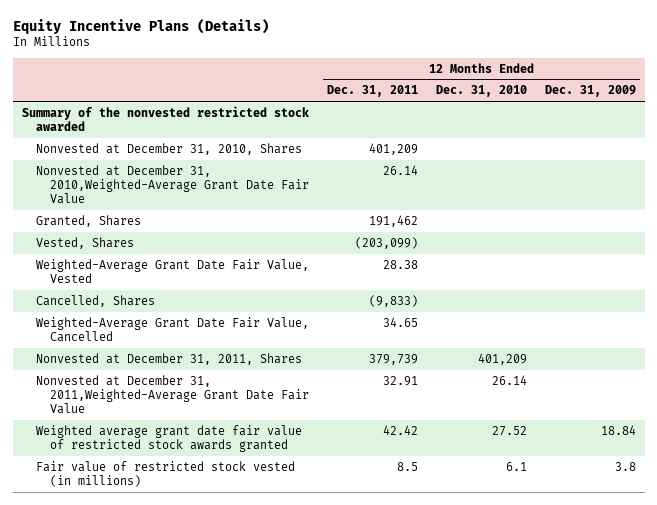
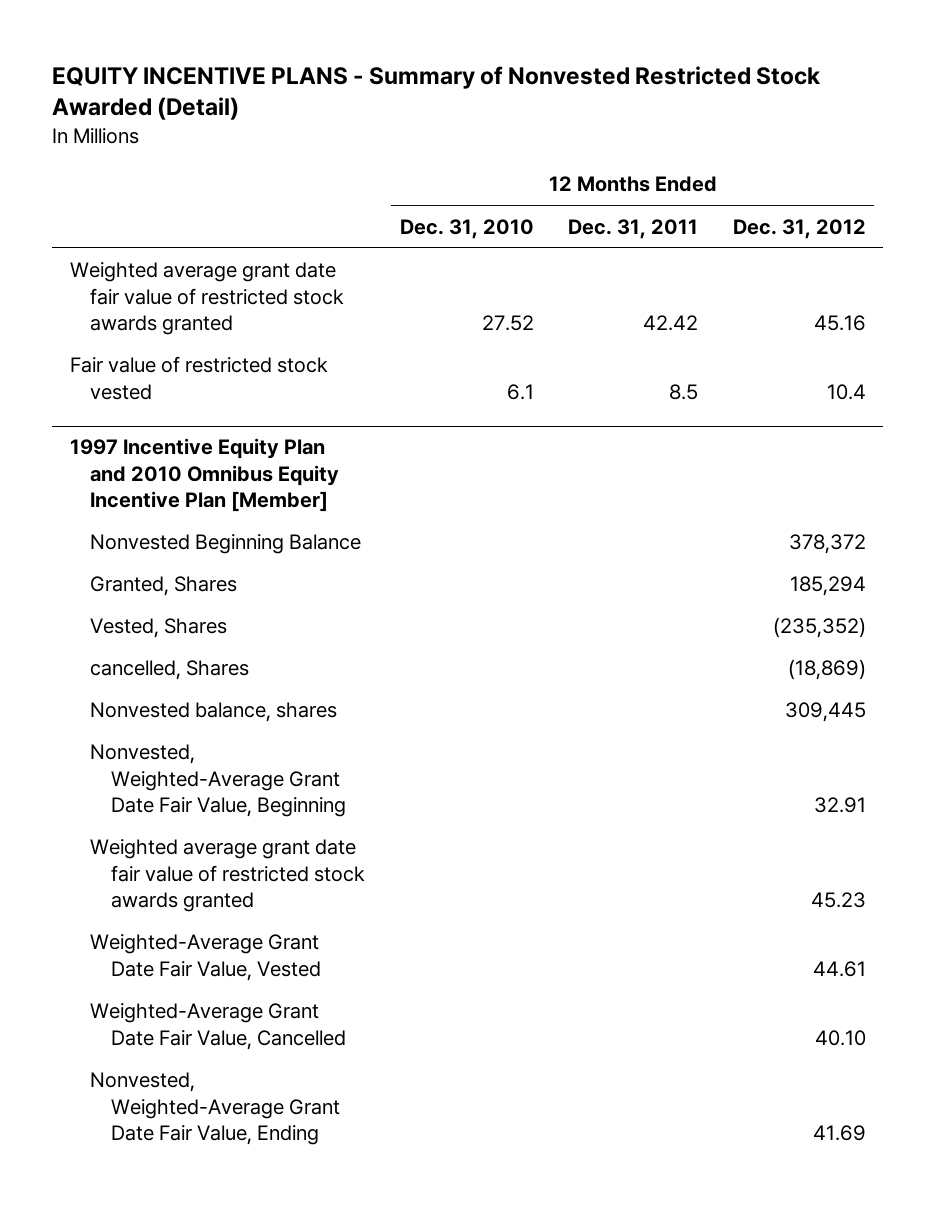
- Equity Incentive Plans (Details)
+ EQUITY INCENTIVE PLANS - Summary of Nonvested Restricted Stock Awarded (Detail)
- | 12 Months Ended Dec. 31, 2011 | 12 Months Ended Dec. 31, 2010 | 12 Months Ended Dec. 31, 2009
+ | 12 Months Ended Dec. 31, 2010 | 12 Months Ended Dec. 31, 2011 | 12 Months Ended Dec. 31, 2012
- Summary of the nonvested restricted stock awarded
- Nonvested at December 31, 2010, Shares | 401,209 | |
- Nonvested at December 31, 2010,Weighted-Average Grant Date Fair Value | 26.14 | |
- Granted, Shares | 191,462 | |
- Vested, Shares | (203,099) | |
- Weighted-Average Grant Date Fair Value, Vested | 28.38 | |
- Cancelled, Shares | (9,833) | |
- Weighted-Average Grant Date Fair Value, Cancelled | 34.65 | |
- Nonvested at December 31, 2011, Shares | 379,739 | 401,209 |
- Nonvested at December 31, 2011,Weighted-Average Grant Date Fair Value | 32.91 | 26.14 |
- Fair value of restricted stock vested (in millions) | 8.5 | 6.1 | 3.8
+ Fair value of restricted stock vested | 6.1 | 8.5 | 10.4
+ 1997 Incentive Equity Plan and 2010 Omnibus Equity Incentive Plan [Member]
+ Nonvested Beginning Balance | | | 378,372
+ Granted, Shares | | | 185,294
+ Vested, Shares | | | (235,352)
+ cancelled, Shares | | | (18,869)
+ Nonvested balance, shares | | | 309,445
+ Nonvested, Weighted-Average Grant Date Fair Value, Beginning | | | 32.91
+ Weighted average grant date fair value of restricted stock awards granted | | | 45.23
+ Weighted-Average Grant Date Fair Value, Vested | | | 44.61
+ Weighted-Average Grant Date Fair Value, Cancelled | | | 40.10
+ Nonvested, Weighted-Average Grant Date Fair Value, Ending | | | 41.69

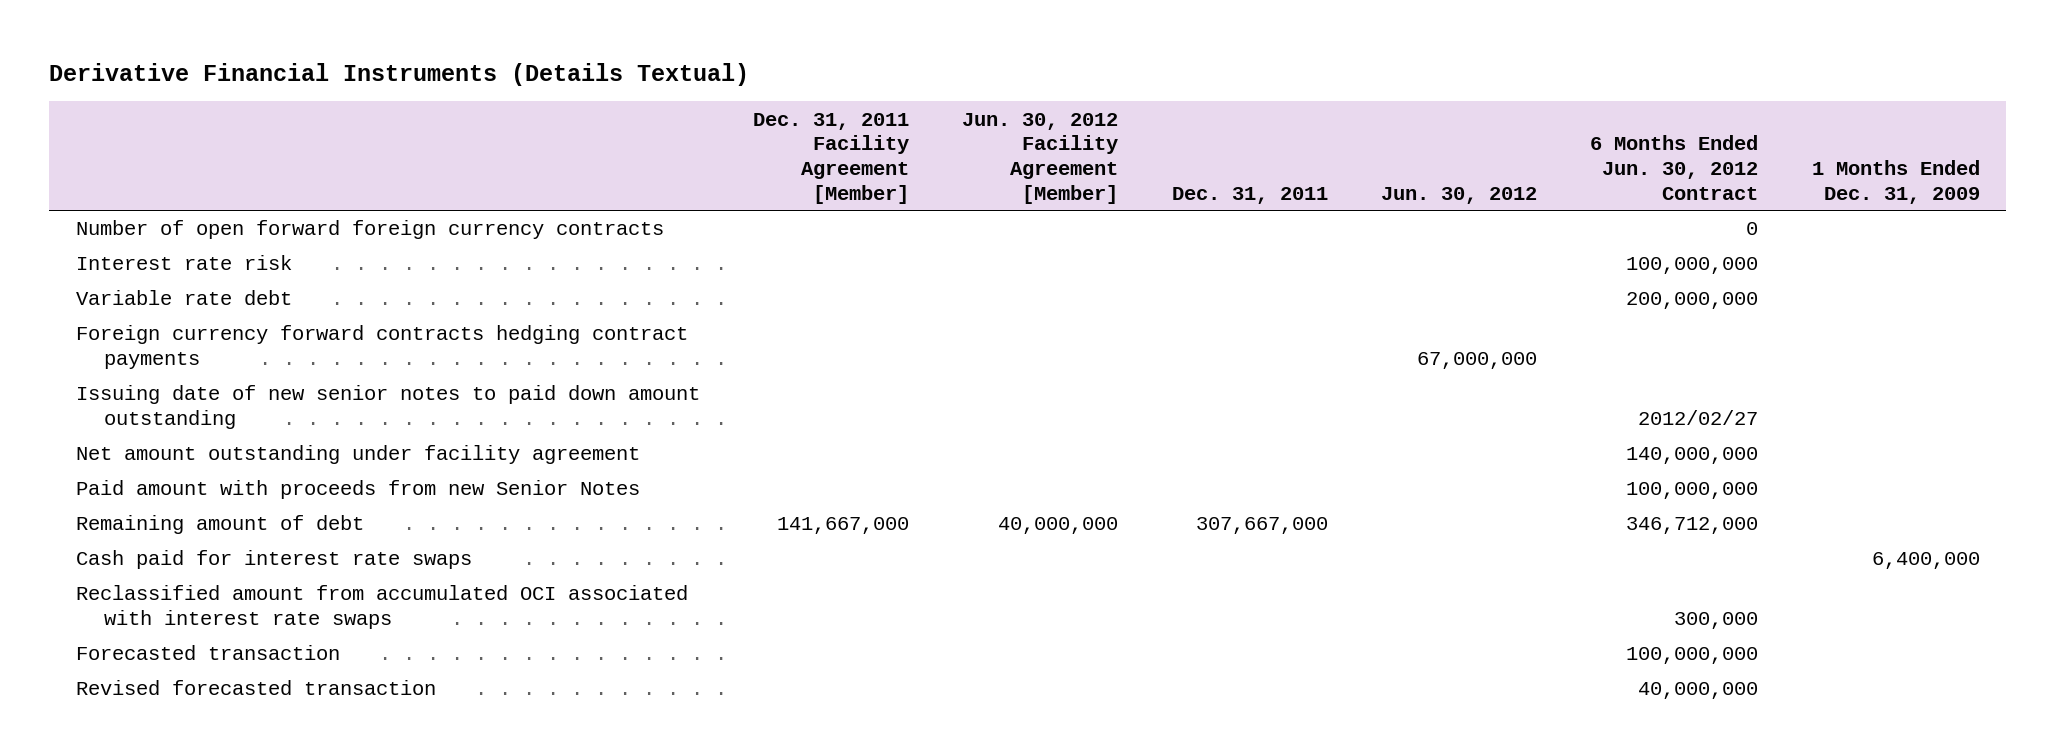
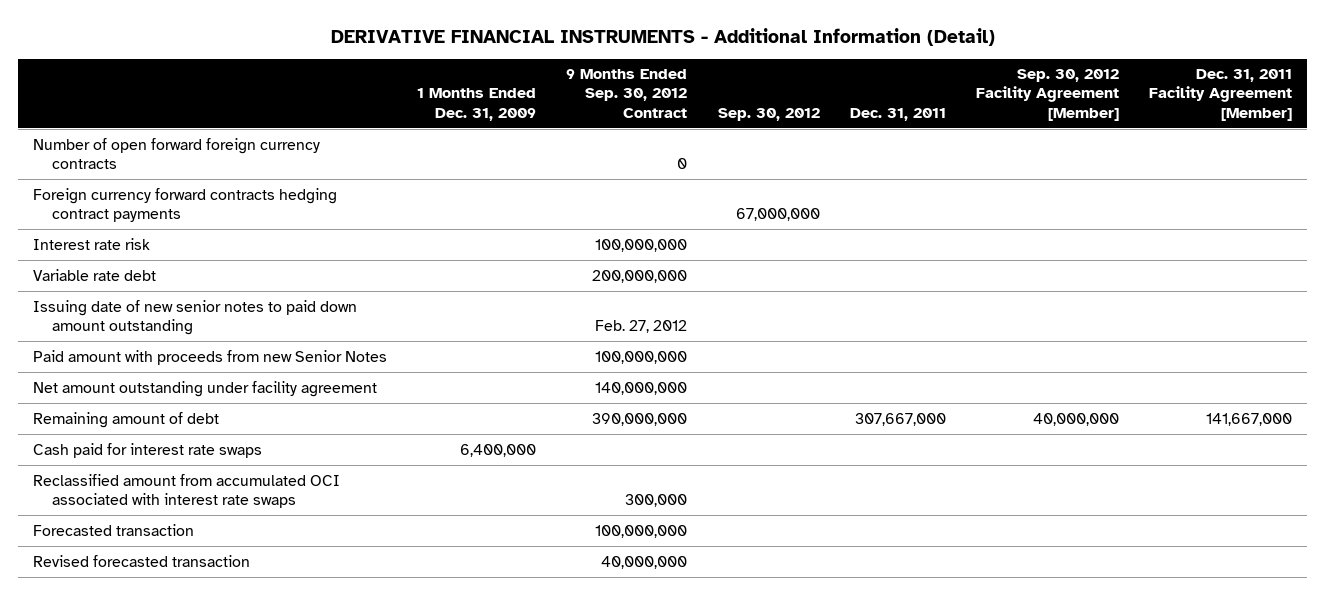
- Derivative Financial Instruments (Details Textual)
+ DERIVATIVE FINANCIAL INSTRUMENTS - Additional Information (Detail)
- | Dec. 31, 2011 Facility Agreement [Member] | Jun. 30, 2012 Facility Agreement [Member] | Dec. 31, 2011 | Jun. 30, 2012 | 6 Months Ended Jun. 30, 2012 Contract | 1 Months Ended Dec. 31, 2009
+ | 1 Months Ended Dec. 31, 2009 | 9 Months Ended Sep. 30, 2012 Contract | Sep. 30, 2012 | Dec. 31, 2011 | Sep. 30, 2012 Facility Agreement [Member] | Dec. 31, 2011 Facility Agreement [Member]
moved up: Foreign currency forward contracts hedging contract payments | | | 67,000,000 | | |
moved down: Net amount outstanding under facility agreement | | 140,000,000 | | | |

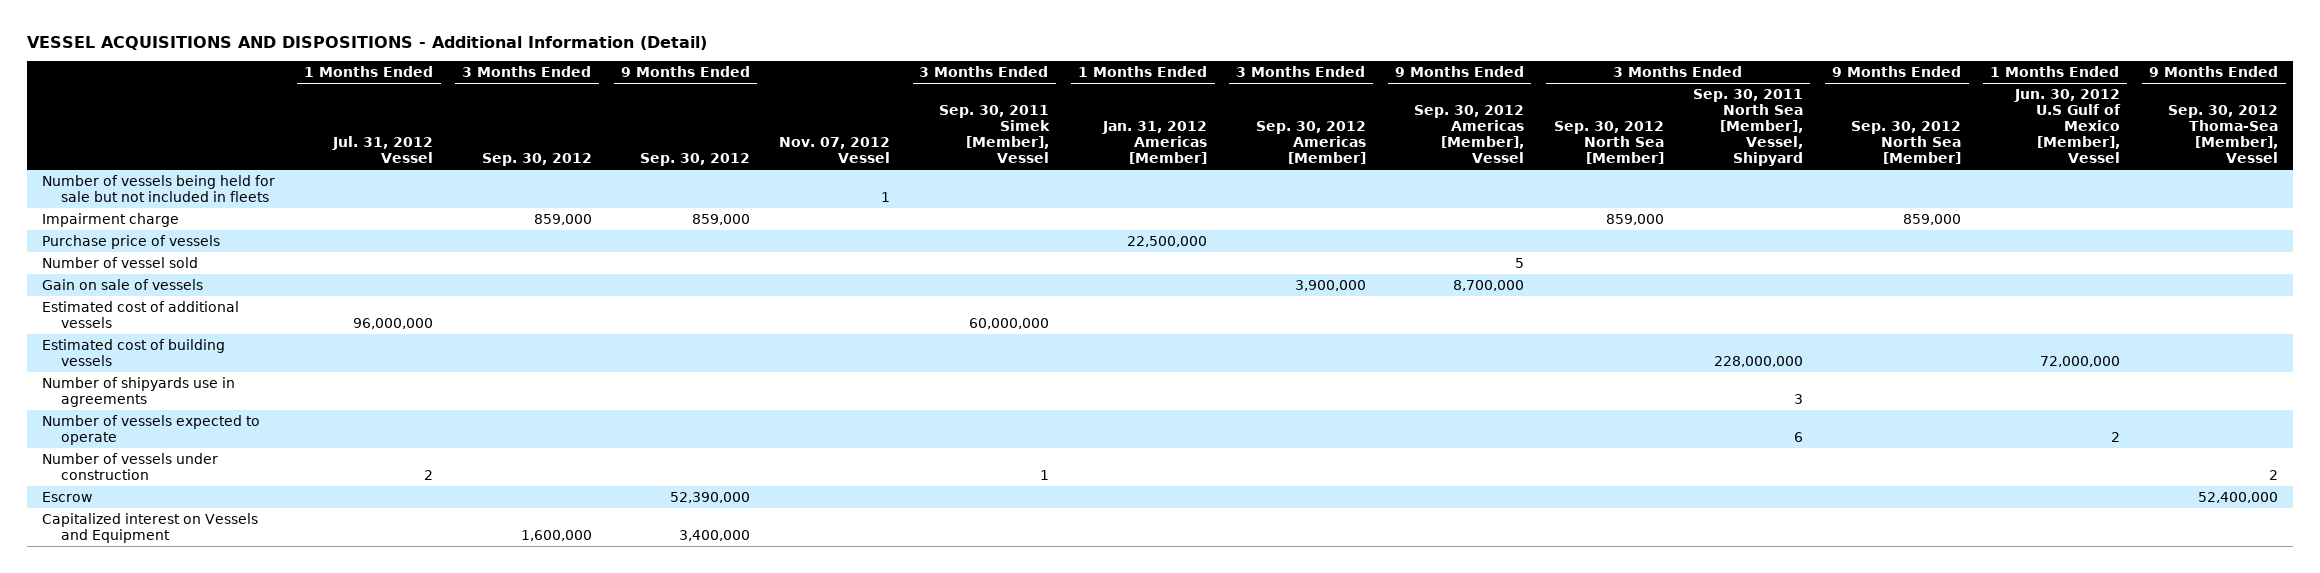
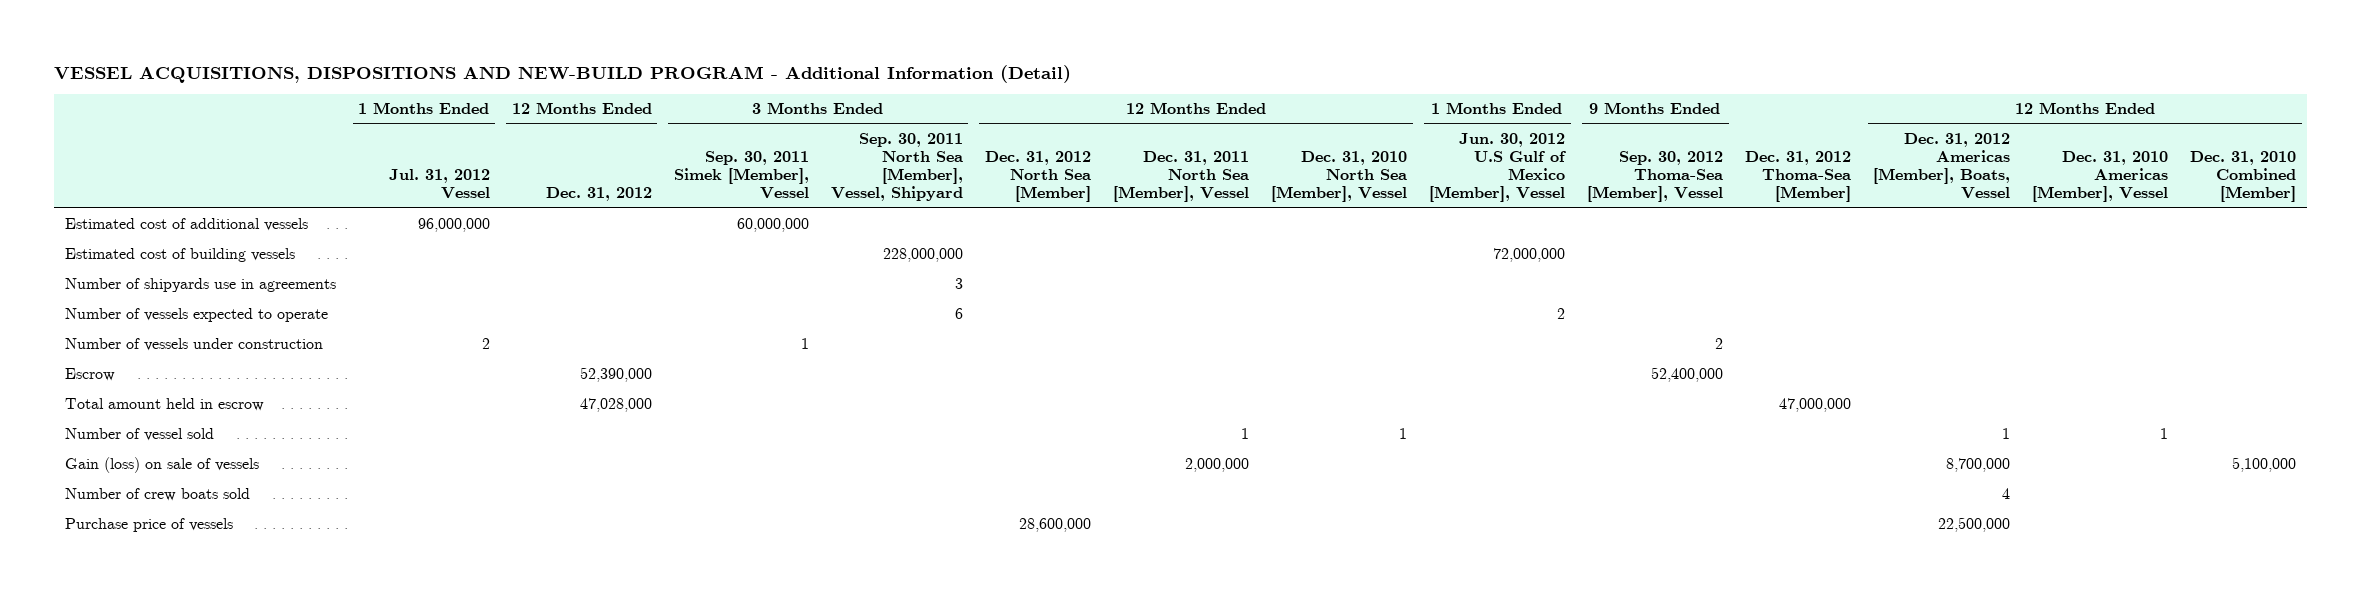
- VESSEL ACQUISITIONS AND DISPOSITIONS - Additional Information (Detail)
+ VESSEL ACQUISITIONS, DISPOSITIONS AND NEW-BUILD PROGRAM - Additional Information (Detail)
- | 1 Months Ended Jul. 31, 2012 Vessel | 3 Months Ended Sep. 30, 2012 | 9 Months Ended Sep. 30, 2012 | Nov. 07, 2012 Vessel | 3 Months Ended Sep. 30, 2011 Simek [Member], Vessel | 1 Months Ended Jan. 31, 2012 Americas [Member] | 3 Months Ended Sep. 30, 2012 Americas [Member] | 9 Months Ended Sep. 30, 2012 Americas [Member], Vessel | 3 Months Ended Sep. 30, 2012 North Sea [Member] | 3 Months Ended Sep. 30, 2011 North Sea [Member], Vessel, Shipyard | 9 Months Ended Sep. 30, 2012 North Sea [Member] | 1 Months Ended Jun. 30, 2012 U.S Gulf of Mexico [Member], Vessel | 9 Months Ended Sep. 30, 2012 Thoma-Sea [Member], Vessel
+ | 1 Months Ended Jul. 31, 2012 Vessel | 12 Months Ended Dec. 31, 2012 | 3 Months Ended Sep. 30, 2011 Simek [Member], Vessel | 3 Months Ended Sep. 30, 2011 North Sea [Member], Vessel, Shipyard | 12 Months Ended Dec. 31, 2012 North Sea [Member] | 12 Months Ended Dec. 31, 2011 North Sea [Member], Vessel | 12 Months Ended Dec. 31, 2010 North Sea [Member], Vessel | 1 Months Ended Jun. 30, 2012 U.S Gulf of Mexico [Member], Vessel | 9 Months Ended Sep. 30, 2012 Thoma-Sea [Member], Vessel | Dec. 31, 2012 Thoma-Sea [Member] | 12 Months Ended Dec. 31, 2012 Americas [Member], Boats, Vessel | 12 Months Ended Dec. 31, 2010 Americas [Member], Vessel | 12 Months Ended Dec. 31, 2010 Combined [Member]
- Number of vessels being held for sale but not included in fleets | | | | 1 | | | | | | | | |
- Impairment charge | | 859,000 | 859,000 | | | | | | 859,000 | | 859,000 | |
- Gain on sale of vessels | | | | | | | 3,900,000 | 8,700,000 | | | | |
- Capitalized interest on Vessels and Equipment | | 1,600,000 | 3,400,000 | | | | | | | | | |
+ Total amount held in escrow | | 47,028,000 | | | | | | | | 47,000,000 | | |
moved down: Number of vessel sold | | | | | | 1 | 1 | | | | 1 | 1 |
+ Gain (loss) on sale of vessels | | | | | | 2,000,000 | | | | | 8,700,000 | | 5,100,000
+ Number of crew boats sold | | | | | | | | | | | 4 | |
moved down: Purchase price of vessels | | | | | 28,600,000 | | | | | | 22,500,000 | |

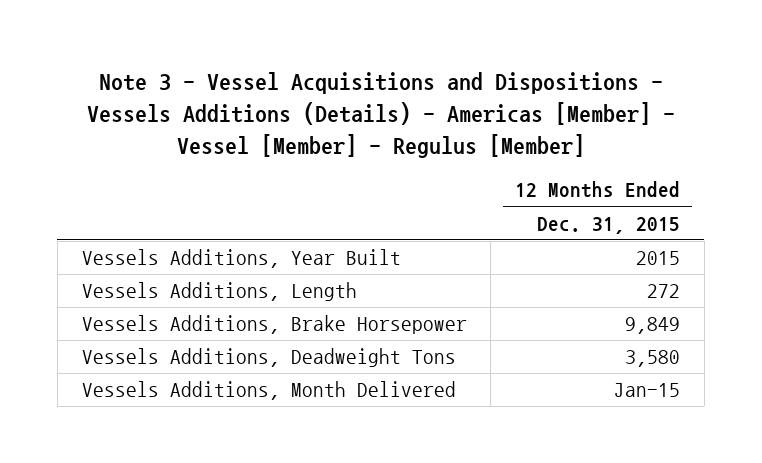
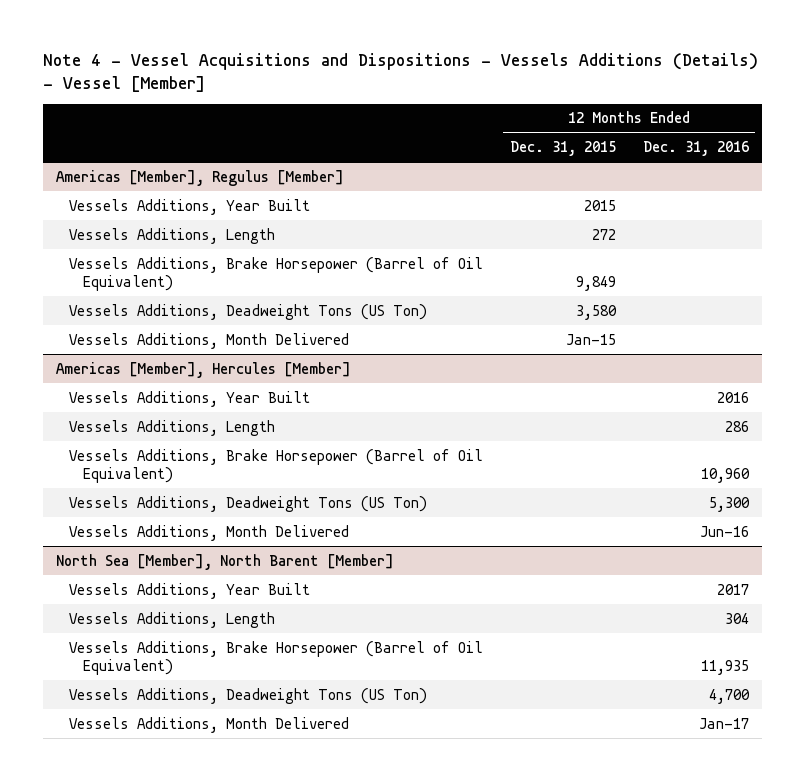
- Note 3 - Vessel Acquisitions and Dispositions - Vessels Additions (Details) - Americas [Member] - Vessel [Member] - Regulus [Member]
+ Note 4 - Vessel Acquisitions and Dispositions - Vessels Additions (Details) - Vessel [Member]
- | 12 Months Ended Dec. 31, 2015
+ | 12 Months Ended Dec. 31, 2015 | 12 Months Ended Dec. 31, 2016
+ Americas [Member], Regulus [Member]
- Vessels Additions, Brake Horsepower | 9,849
- Vessels Additions, Deadweight Tons | 3,580
+ Vessels Additions, Brake Horsepower (Barrel of Oil Equivalent) | 9,849 |
+ Vessels Additions, Deadweight Tons (US Ton) | 3,580 |
+ Americas [Member], Hercules [Member]
+ Vessels Additions, Year Built | | 2016
+ Vessels Additions, Length | | 286
+ Vessels Additions, Brake Horsepower (Barrel of Oil Equivalent) | | 10,960
+ Vessels Additions, Deadweight Tons (US Ton) | | 5,300
+ Vessels Additions, Month Delivered | | Jun-16
+ North Sea [Member], North Barent [Member]
+ Vessels Additions, Year Built | | 2017
+ Vessels Additions, Length | | 304
+ Vessels Additions, Brake Horsepower (Barrel of Oil Equivalent) | | 11,935
+ Vessels Additions, Deadweight Tons (US Ton) | | 4,700
+ Vessels Additions, Month Delivered | | Jan-17

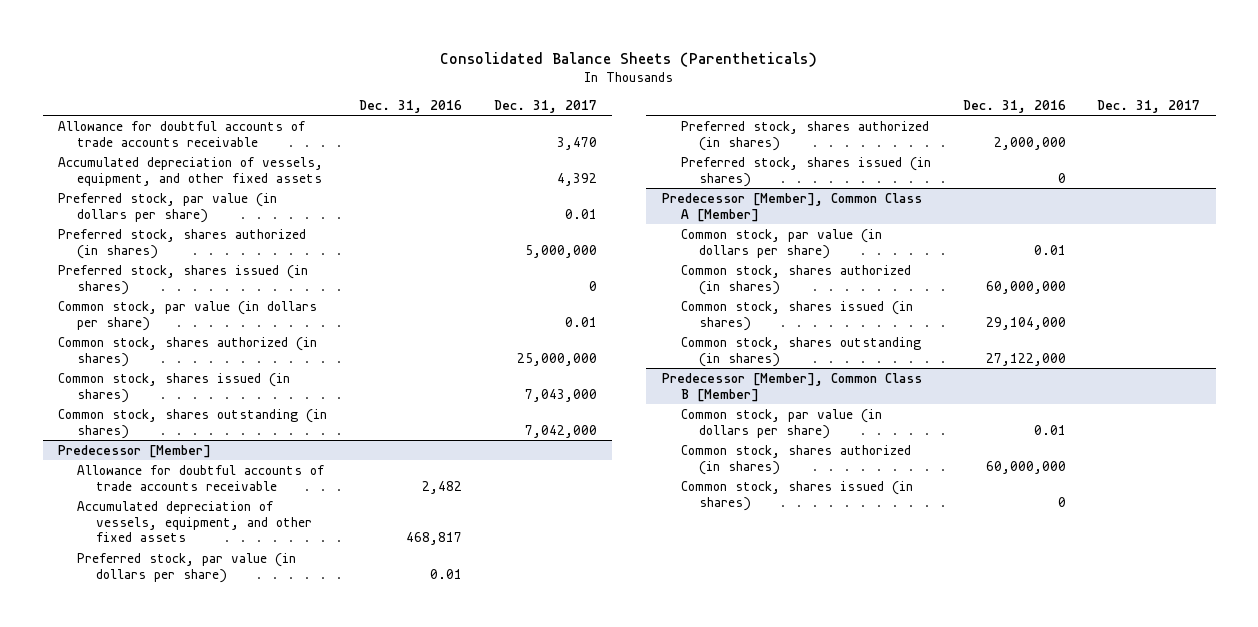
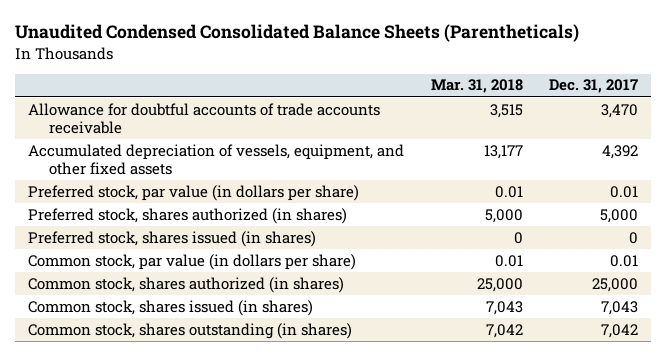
- Consolidated Balance Sheets (Parentheticals)
+ Unaudited Condensed Consolidated Balance Sheets (Parentheticals)
- | Dec. 31, 2016 | Dec. 31, 2017
+ | Mar. 31, 2018 | Dec. 31, 2017
- Preferred stock, shares authorized (in shares) | | 5,000,000
+ Preferred stock, shares authorized (in shares) | 5,000 | 5,000
- Common stock, shares authorized (in shares) | | 25,000,000
- Common stock, shares issued (in shares) | | 7,043,000
- Common stock, shares outstanding (in shares) | | 7,042,000
- Predecessor [Member]
- Allowance for doubtful accounts of trade accounts receivable | 2,482 |
- Accumulated depreciation of vessels, equipment, and other fixed assets | 468,817 |
- Preferred stock, par value (in dollars per share) | 0.01 |
- Preferred stock, shares authorized (in shares) | 2,000,000 |
- Preferred stock, shares issued (in shares) | 0 |
- Predecessor [Member], Common Class A [Member]
- Common stock, par value (in dollars per share) | 0.01 |
- Common stock, shares authorized (in shares) | 60,000,000 |
- Common stock, shares issued (in shares) | 29,104,000 |
- Common stock, shares outstanding (in shares) | 27,122,000 |
- Predecessor [Member], Common Class B [Member]
- Common stock, par value (in dollars per share) | 0.01 |
- Common stock, shares authorized (in shares) | 60,000,000 |
- Common stock, shares issued (in shares) | 0 |
+ Common stock, shares authorized (in shares) | 25,000 | 25,000
+ Common stock, shares issued (in shares) | 7,043 | 7,043
+ Common stock, shares outstanding (in shares) | 7,042 | 7,042

